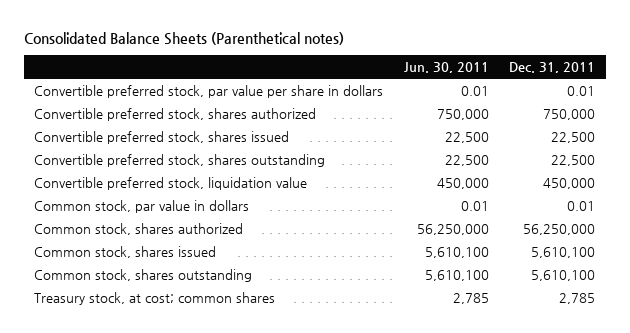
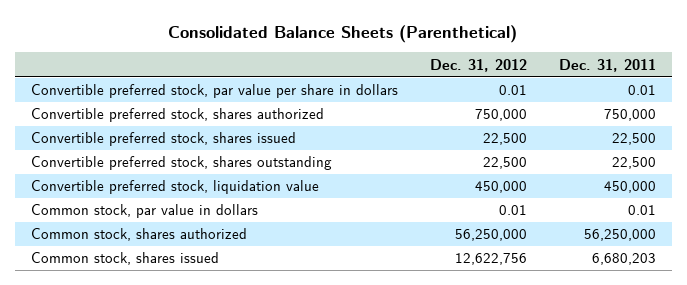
- Consolidated Balance Sheets (Parenthetical notes)
+ Consolidated Balance Sheets (Parenthetical)
- | Jun. 30, 2011 | Dec. 31, 2011
+ | Dec. 31, 2012 | Dec. 31, 2011
- Common stock, shares issued | 5,610,100 | 5,610,100
- Common stock, shares outstanding | 5,610,100 | 5,610,100
- Treasury stock, at cost; common shares | 2,785 | 2,785
+ Common stock, shares issued | 12,622,756 | 6,680,203

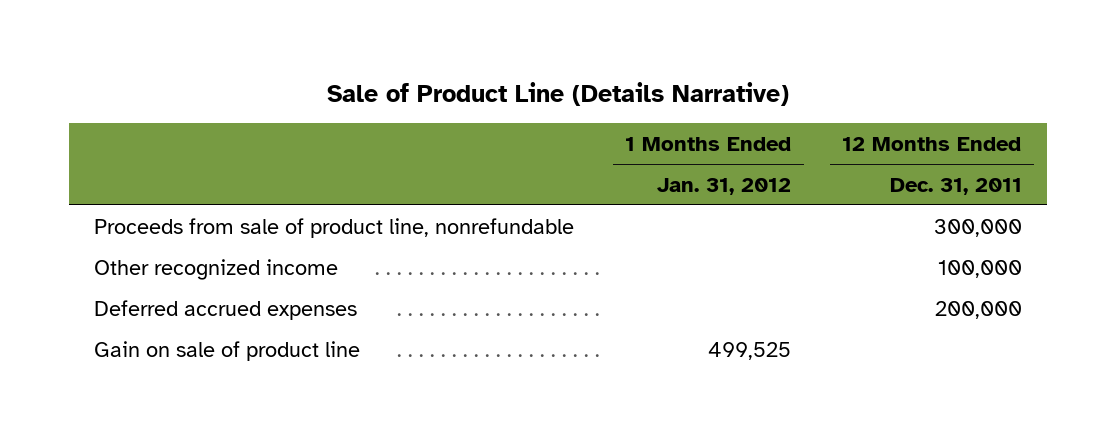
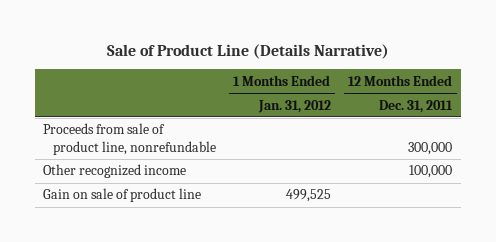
- Deferred accrued expenses | | 200,000

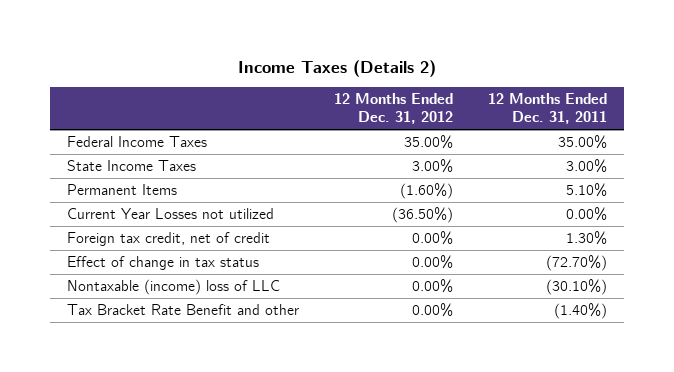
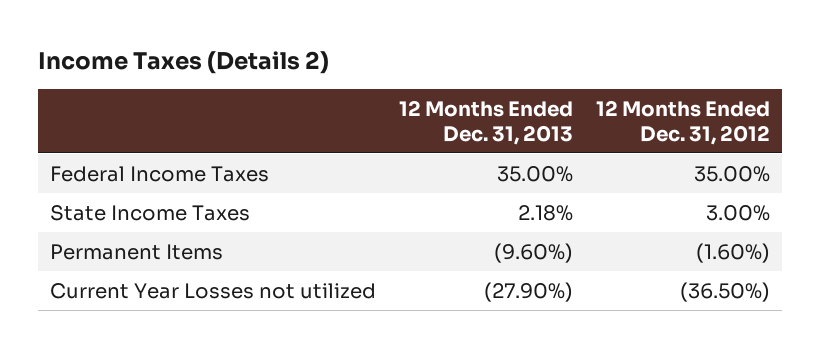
- | 12 Months Ended Dec. 31, 2012 | 12 Months Ended Dec. 31, 2011
+ | 12 Months Ended Dec. 31, 2013 | 12 Months Ended Dec. 31, 2012
- Foreign tax credit, net of credit | 0.00% | 1.30%
- Effect of change in tax status | 0.00% | (72.70%)
- Nontaxable (income) loss of LLC | 0.00% | (30.10%)
- Tax Bracket Rate Benefit and other | 0.00% | (1.40%)

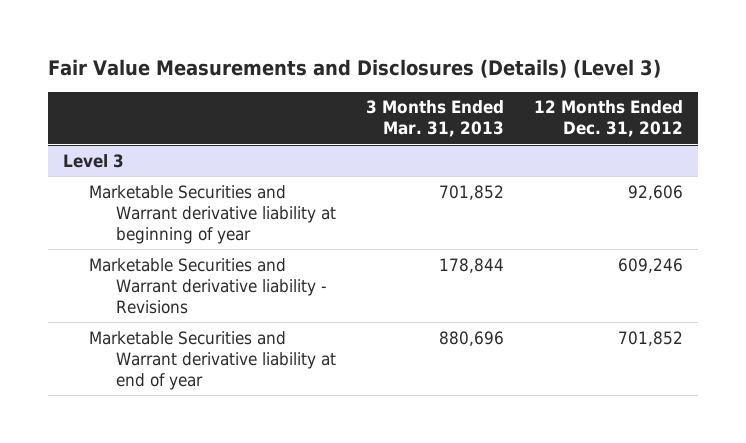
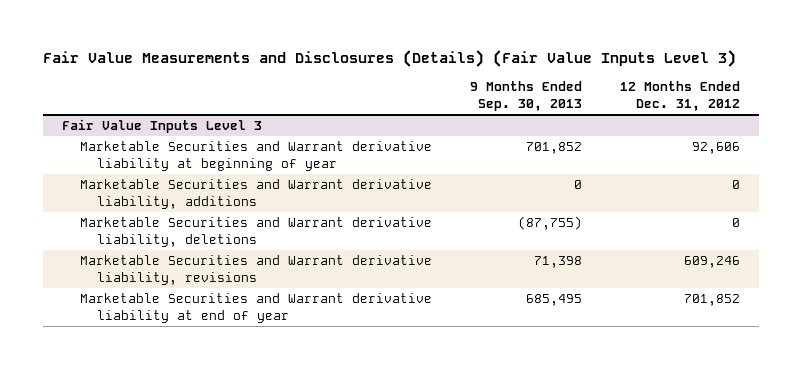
- Fair Value Measurements and Disclosures (Details) (Level 3)
+ Fair Value Measurements and Disclosures (Details) (Fair Value Inputs Level 3)
- | 3 Months Ended Mar. 31, 2013 | 12 Months Ended Dec. 31, 2012
+ | 9 Months Ended Sep. 30, 2013 | 12 Months Ended Dec. 31, 2012
- Level 3
+ Fair Value Inputs Level 3
- Marketable Securities and Warrant derivative liability - Revisions | 178,844 | 609,246
+ Marketable Securities and Warrant derivative liability, additions | 0 | 0
+ Marketable Securities and Warrant derivative liability, deletions | (87,755) | 0
+ Marketable Securities and Warrant derivative liability, revisions | 71,398 | 609,246

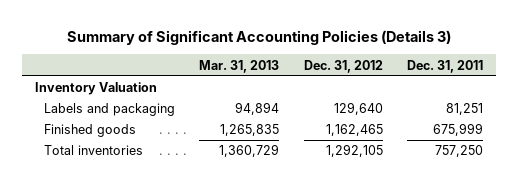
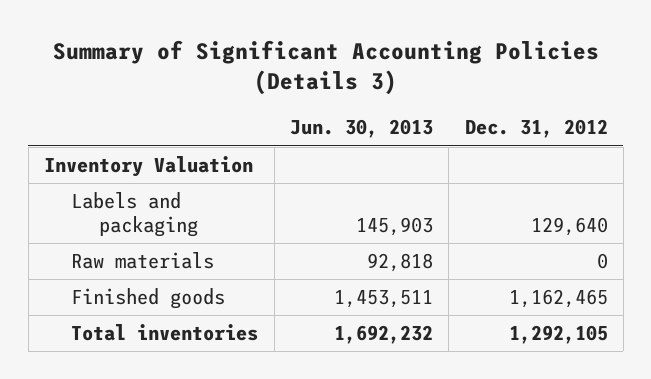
- | Mar. 31, 2013 | Dec. 31, 2012 | Dec. 31, 2011
+ | Jun. 30, 2013 | Dec. 31, 2012
+ Raw materials | 92,818 | 0

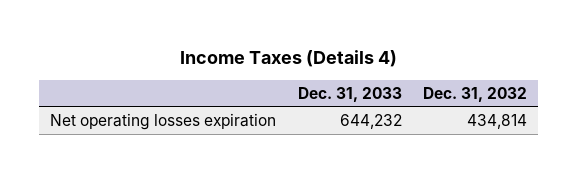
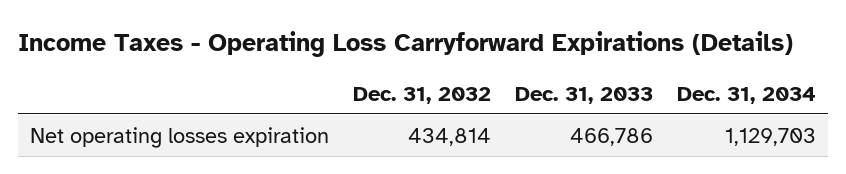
- Income Taxes (Details 4)
+ Income Taxes - Operating Loss Carryforward Expirations (Details)
- | Dec. 31, 2033 | Dec. 31, 2032
+ | Dec. 31, 2032 | Dec. 31, 2033 | Dec. 31, 2034
- Net operating losses expiration | 644,232 | 434,814
+ Net operating losses expiration | 434,814 | 466,786 | 1,129,703

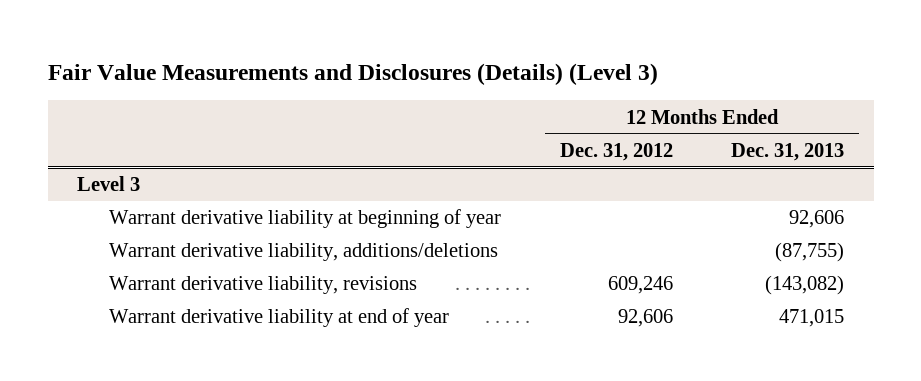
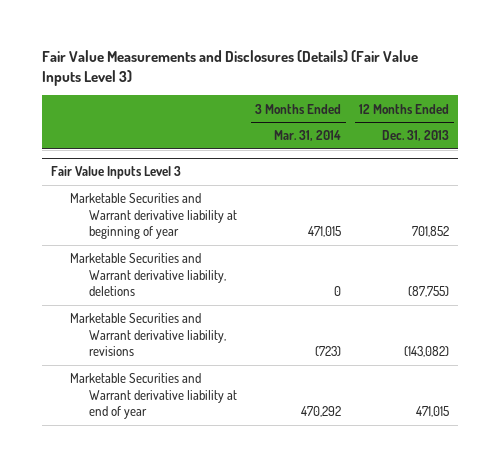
- Fair Value Measurements and Disclosures (Details) (Level 3)
+ Fair Value Measurements and Disclosures (Details) (Fair Value Inputs Level 3)
- | 12 Months Ended Dec. 31, 2012 | 12 Months Ended Dec. 31, 2013
+ | 3 Months Ended Mar. 31, 2014 | 12 Months Ended Dec. 31, 2013
- Level 3
- Warrant derivative liability at beginning of year | | 92,606
- Warrant derivative liability, additions/deletions | | (87,755)
- Warrant derivative liability, revisions | 609,246 | (143,082)
- Warrant derivative liability at end of year | 92,606 | 471,015
+ Fair Value Inputs Level 3
+ Marketable Securities and Warrant derivative liability at beginning of year | 471,015 | 701,852
+ Marketable Securities and Warrant derivative liability, deletions | 0 | (87,755)
+ Marketable Securities and Warrant derivative liability, revisions | (723) | (143,082)
+ Marketable Securities and Warrant derivative liability at end of year | 470,292 | 471,015

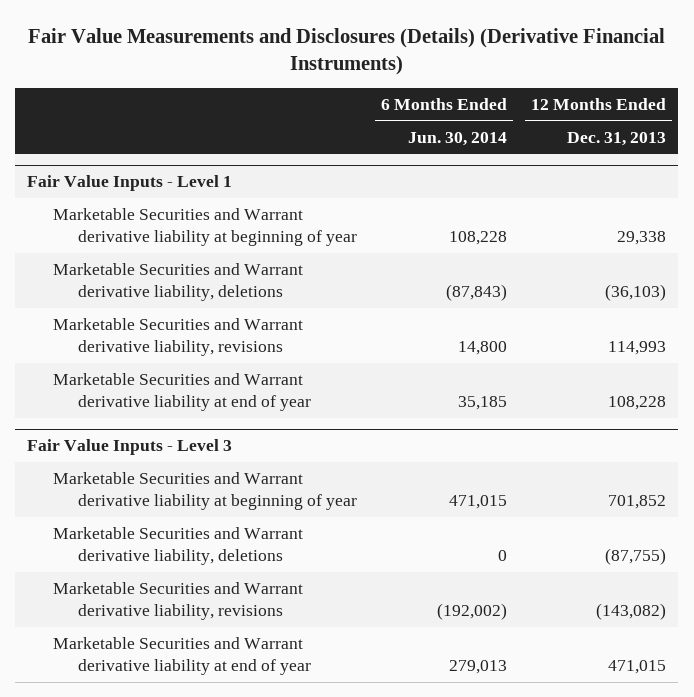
- Fair Value Measurements and Disclosures (Details) (Fair Value Inputs Level 3)
+ Fair Value Measurements and Disclosures (Details) (Derivative Financial Instruments)
- | 3 Months Ended Mar. 31, 2014 | 12 Months Ended Dec. 31, 2013
+ | 6 Months Ended Jun. 30, 2014 | 12 Months Ended Dec. 31, 2013
- Fair Value Inputs Level 3
+ Fair Value Inputs - Level 1
+ Marketable Securities and Warrant derivative liability at beginning of year | 108,228 | 29,338
+ Marketable Securities and Warrant derivative liability, deletions | (87,843) | (36,103)
+ Marketable Securities and Warrant derivative liability, revisions | 14,800 | 114,993
+ Marketable Securities and Warrant derivative liability at end of year | 35,185 | 108,228
+ Fair Value Inputs - Level 3

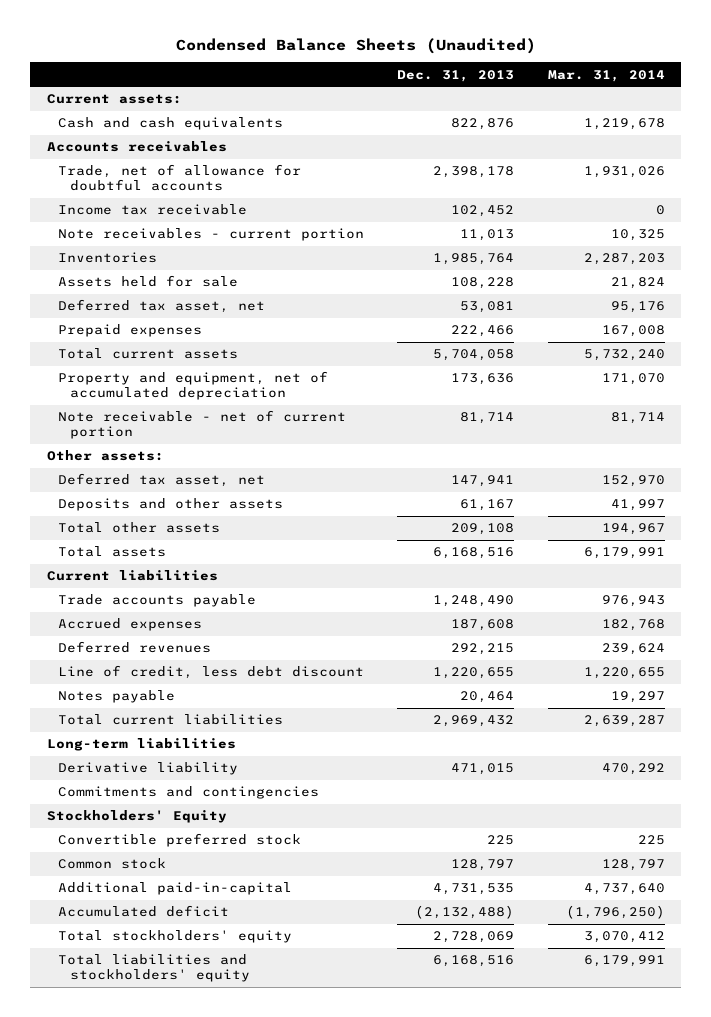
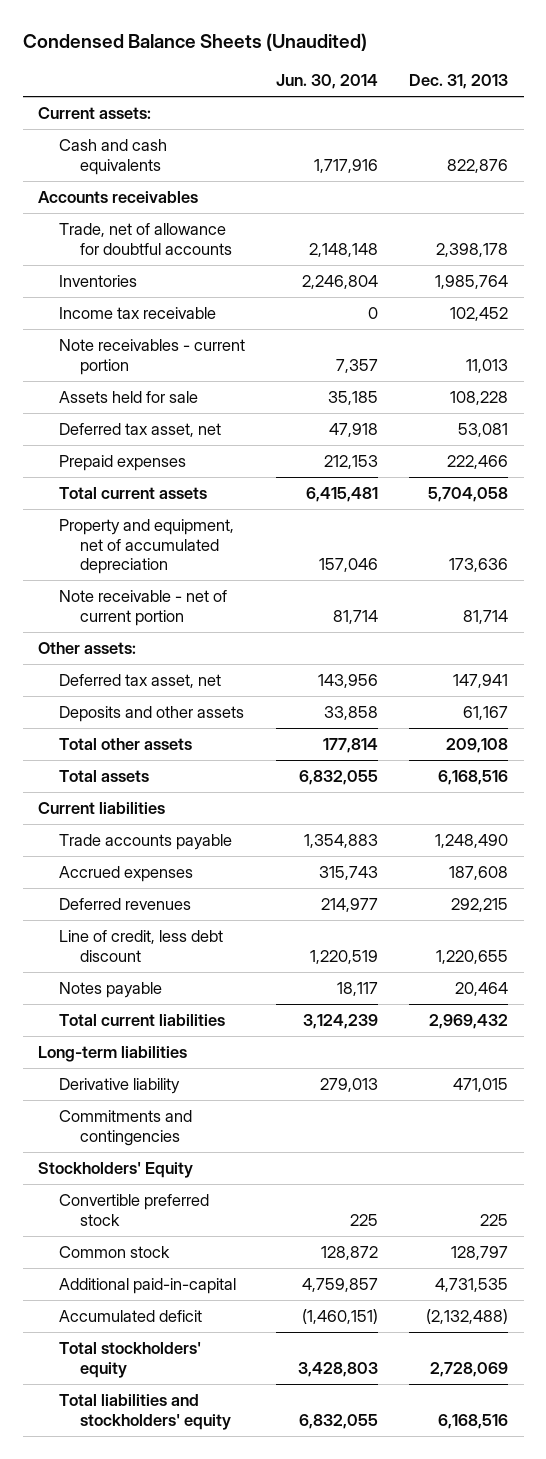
- | Dec. 31, 2013 | Mar. 31, 2014
+ | Jun. 30, 2014 | Dec. 31, 2013
moved up: Inventories | 2,246,804 | 1,985,764

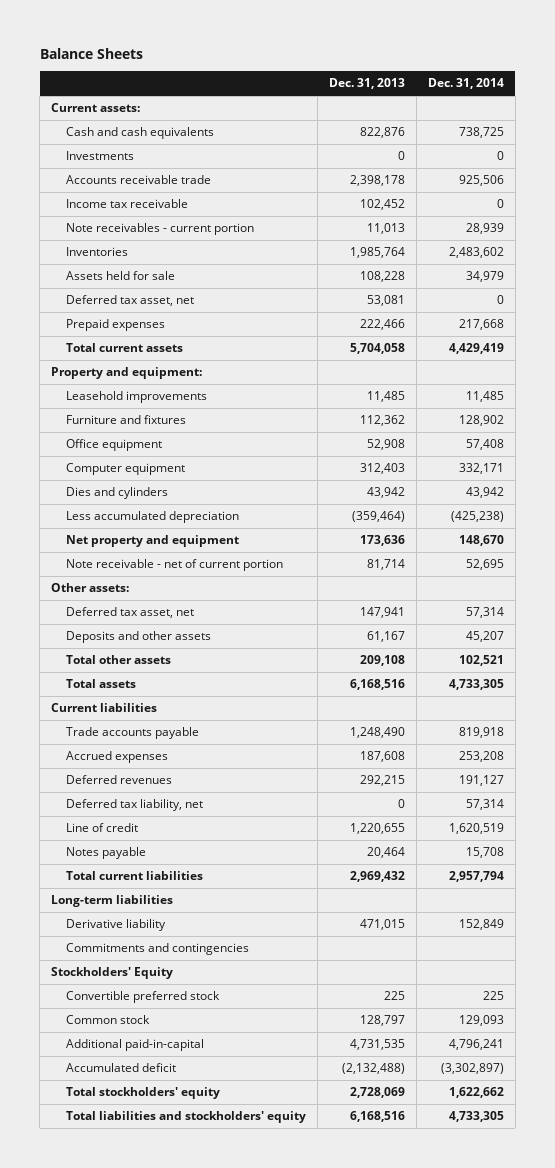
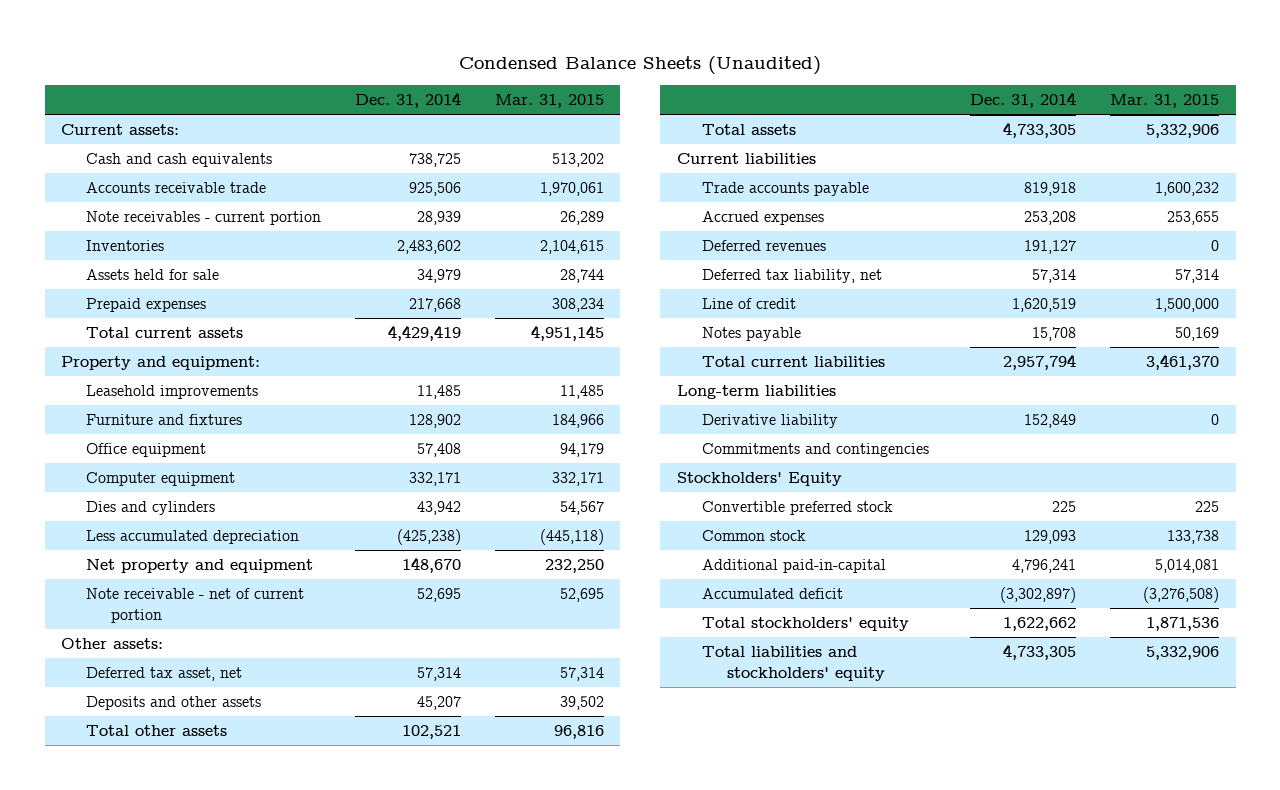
- Balance Sheets
+ Condensed Balance Sheets (Unaudited)
- | Dec. 31, 2013 | Dec. 31, 2014
+ | Dec. 31, 2014 | Mar. 31, 2015
- Investments | 0 | 0
- Income tax receivable | 102,452 | 0
- Deferred tax asset, net | 53,081 | 0

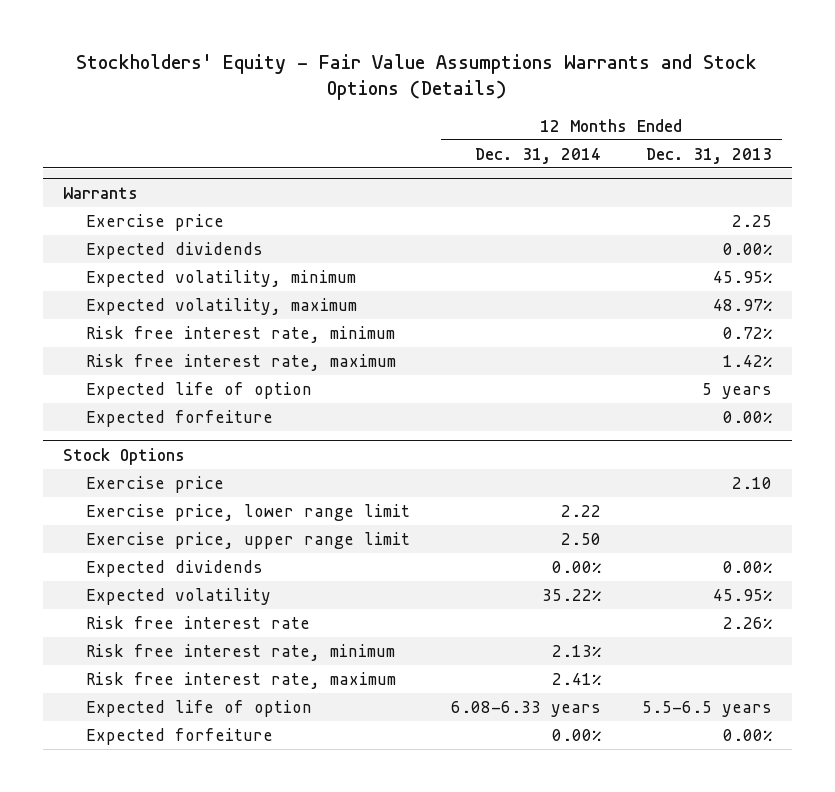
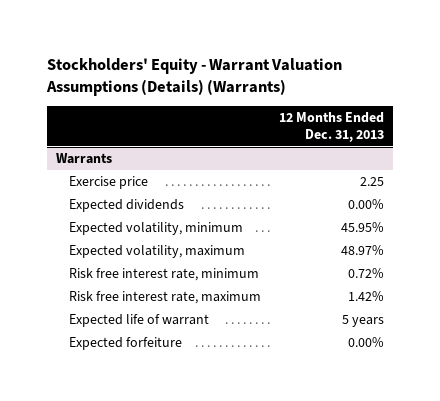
- Stockholders' Equity - Fair Value Assumptions Warrants and Stock Options (Details)
+ Stockholders' Equity - Warrant Valuation Assumptions (Details) (Warrants)
- | 12 Months Ended Dec. 31, 2014 | 12 Months Ended Dec. 31, 2013
+ | 12 Months Ended Dec. 31, 2013
@ Warrants
- Expected life of option | | 5 years
- Expected forfeiture | | 0.00%
- Stock Options
- Exercise price | | 2.10
- Exercise price, lower range limit | 2.22 |
- Exercise price, upper range limit | 2.50 |
- Expected dividends | 0.00% | 0.00%
- Expected volatility | 35.22% | 45.95%
- Risk free interest rate | | 2.26%
- Risk free interest rate, minimum | 2.13% |
- Risk free interest rate, maximum | 2.41% |
- Expected life of option | 6.08-6.33 years | 5.5-6.5 years
@ Warrants
+ Expected life of warrant | 5 years

